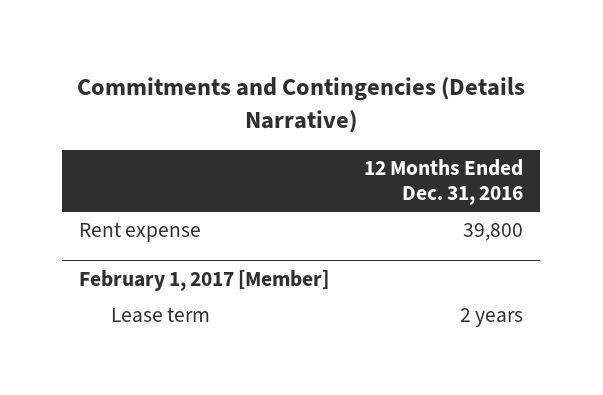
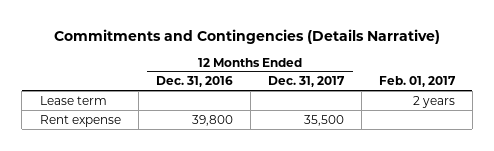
- | 12 Months Ended Dec. 31, 2016
+ | 12 Months Ended Dec. 31, 2016 | 12 Months Ended Dec. 31, 2017 | Feb. 01, 2017
+ Lease term | | | 2 years
- February 1, 2017 [Member]
- Lease term | 2 years

